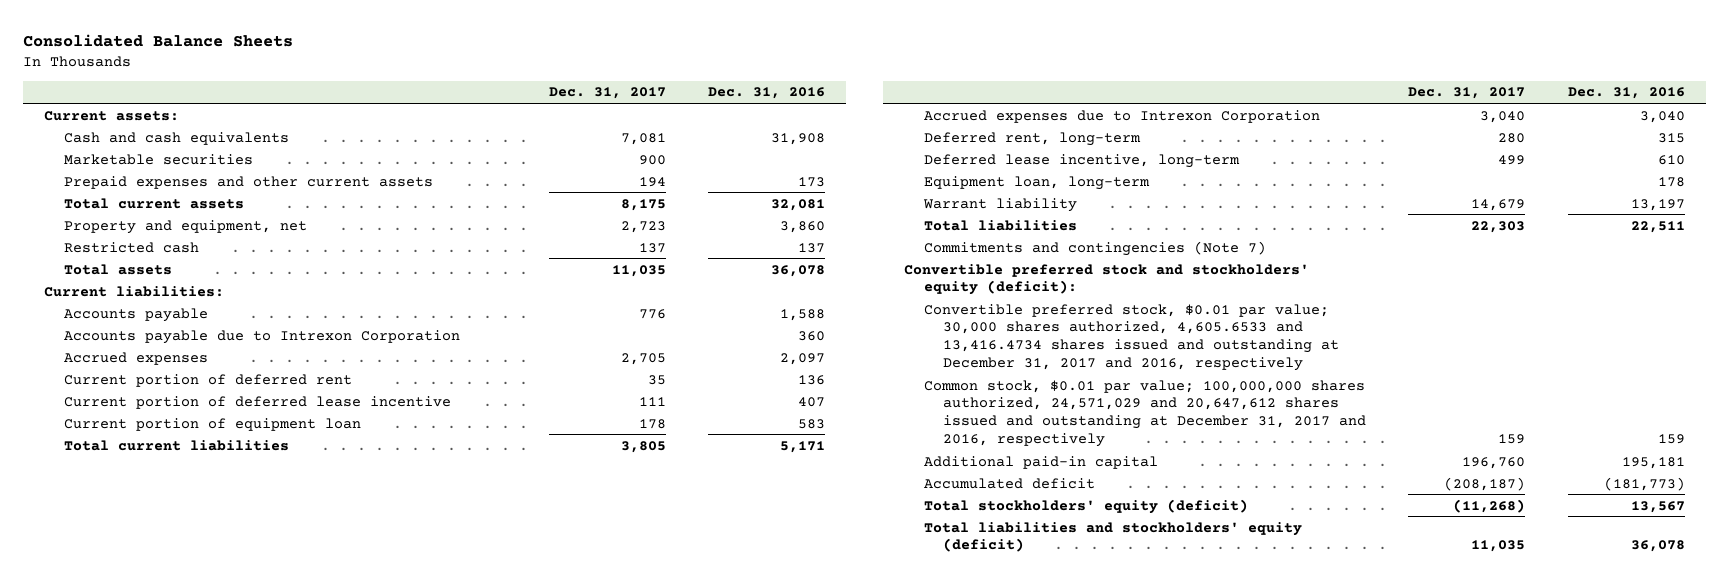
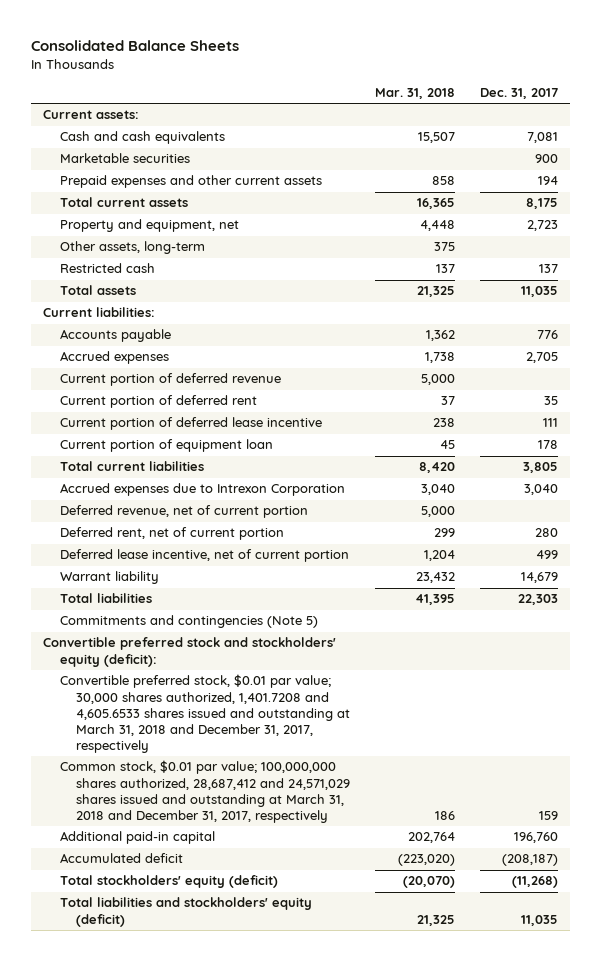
- | Dec. 31, 2017 | Dec. 31, 2016
+ | Mar. 31, 2018 | Dec. 31, 2017
+ Other assets, long-term | 375 |
- Accounts payable due to Intrexon Corporation | | 360
+ Current portion of deferred revenue | 5,000 |
- Deferred rent, long-term | 280 | 315
- Deferred lease incentive, long-term | 499 | 610
- Equipment loan, long-term | | 178
+ Deferred revenue, net of current portion | 5,000 |
+ Deferred rent, net of current portion | 299 | 280
+ Deferred lease incentive, net of current portion | 1,204 | 499
- Commitments and contingencies (Note 7)
+ Commitments and contingencies (Note 5)
- Convertible preferred stock, $0.01 par value; 30,000 shares authorized, 4,605.6533 and 13,416.4734 shares issued and outstanding at December 31, 2017 and 2016, respectively
- Common stock, $0.01 par value; 100,000,000 shares authorized, 24,571,029 and 20,647,612 shares issued and outstanding at December 31, 2017 and 2016, respectively | 159 | 159
+ Convertible preferred stock, $0.01 par value; 30,000 shares authorized, 1,401.7208 and 4,605.6533 shares issued and outstanding at March 31, 2018 and December 31, 2017, respectively
+ Common stock, $0.01 par value; 100,000,000 shares authorized, 28,687,412 and 24,571,029 shares issued and outstanding at March 31, 2018 and December 31, 2017, respectively | 186 | 159

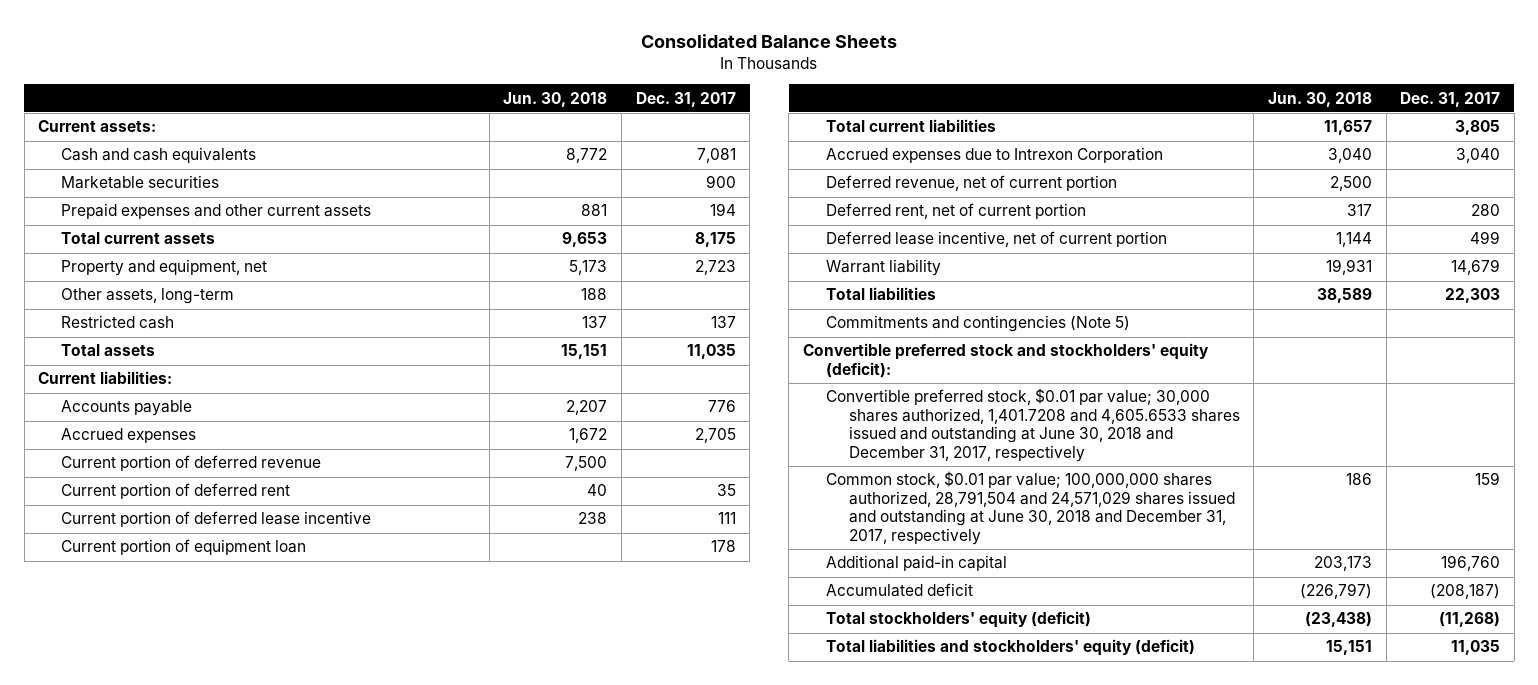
- | Mar. 31, 2018 | Dec. 31, 2017
+ | Jun. 30, 2018 | Dec. 31, 2017
- Convertible preferred stock, $0.01 par value; 30,000 shares authorized, 1,401.7208 and 4,605.6533 shares issued and outstanding at March 31, 2018 and December 31, 2017, respectively
- Common stock, $0.01 par value; 100,000,000 shares authorized, 28,687,412 and 24,571,029 shares issued and outstanding at March 31, 2018 and December 31, 2017, respectively | 186 | 159
+ Convertible preferred stock, $0.01 par value; 30,000 shares authorized, 1,401.7208 and 4,605.6533 shares issued and outstanding at June 30, 2018 and December 31, 2017, respectively
+ Common stock, $0.01 par value; 100,000,000 shares authorized, 28,791,504 and 24,571,029 shares issued and outstanding at June 30, 2018 and December 31, 2017, respectively | 186 | 159

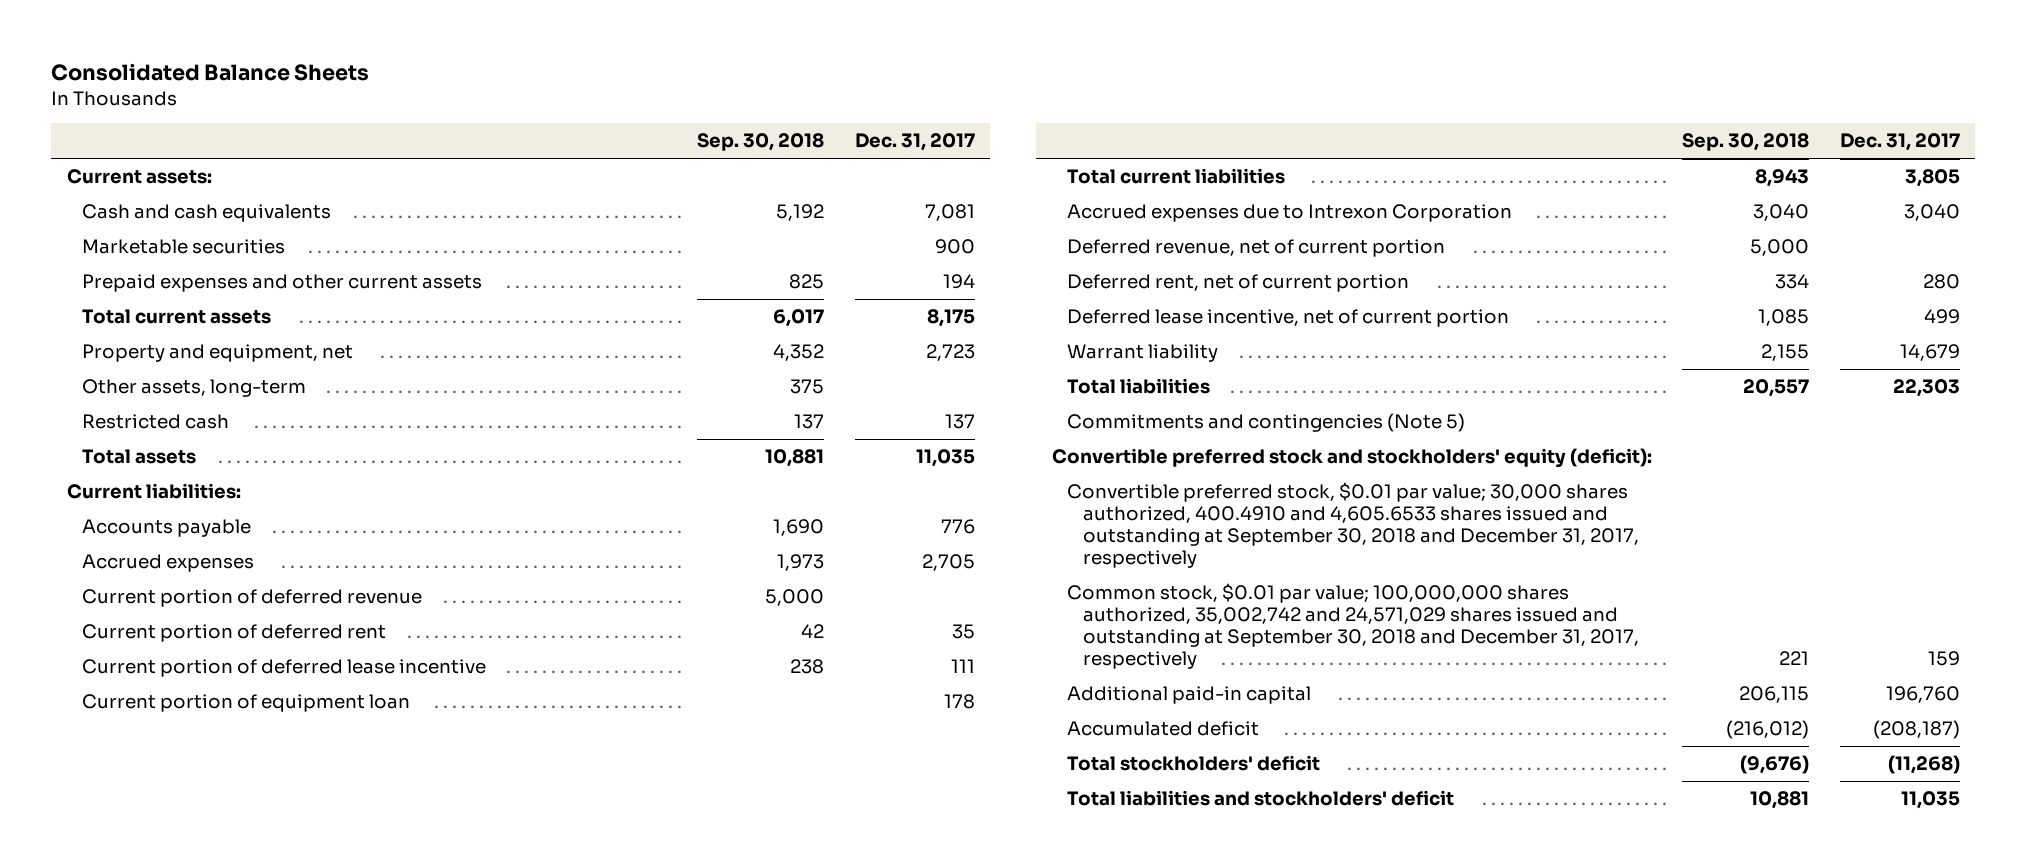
- | Jun. 30, 2018 | Dec. 31, 2017
+ | Sep. 30, 2018 | Dec. 31, 2017
- Convertible preferred stock, $0.01 par value; 30,000 shares authorized, 1,401.7208 and 4,605.6533 shares issued and outstanding at June 30, 2018 and December 31, 2017, respectively
- Common stock, $0.01 par value; 100,000,000 shares authorized, 28,791,504 and 24,571,029 shares issued and outstanding at June 30, 2018 and December 31, 2017, respectively | 186 | 159
+ Convertible preferred stock, $0.01 par value; 30,000 shares authorized, 400.4910 and 4,605.6533 shares issued and outstanding at September 30, 2018 and December 31, 2017, respectively
+ Common stock, $0.01 par value; 100,000,000 shares authorized, 35,002,742 and 24,571,029 shares issued and outstanding at September 30, 2018 and December 31, 2017, respectively | 221 | 159
- Total stockholders' equity (deficit) | (23,438) | (11,268)
- Total liabilities and stockholders' equity (deficit) | 15,151 | 11,035
+ Total stockholders' deficit | (9,676) | (11,268)
+ Total liabilities and stockholders' deficit | 10,881 | 11,035

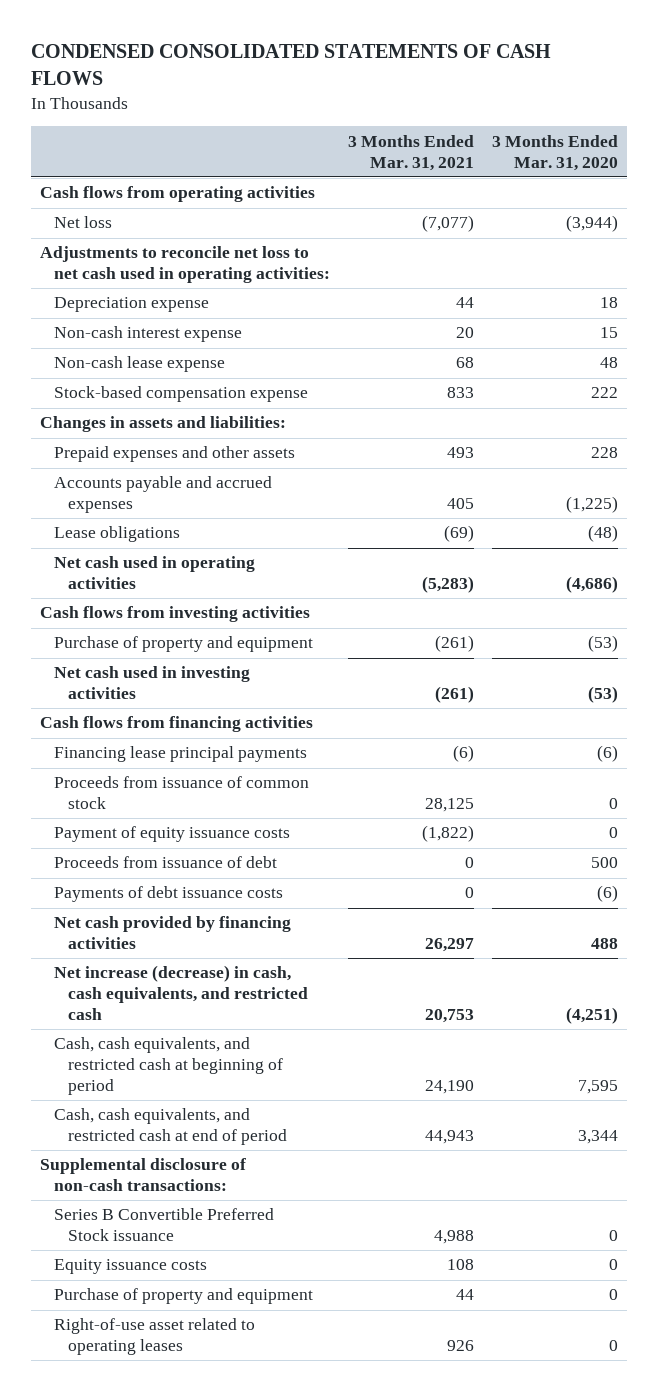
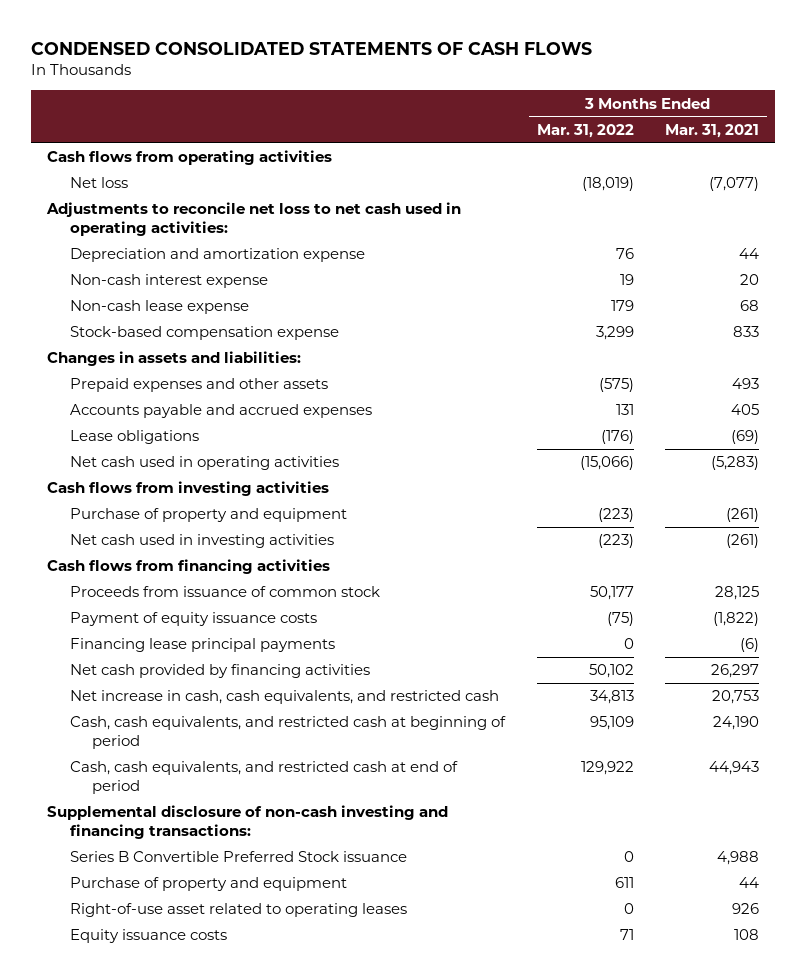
- | 3 Months Ended Mar. 31, 2021 | 3 Months Ended Mar. 31, 2020
+ | 3 Months Ended Mar. 31, 2022 | 3 Months Ended Mar. 31, 2021
- Depreciation expense | 44 | 18
+ Depreciation and amortization expense | 76 | 44
- Proceeds from issuance of debt | 0 | 500
- Payments of debt issuance costs | 0 | (6)
moved down: Financing lease principal payments | 0 | (6)
- Net increase (decrease) in cash, cash equivalents, and restricted cash | 20,753 | (4,251)
+ Net increase in cash, cash equivalents, and restricted cash | 34,813 | 20,753
- Supplemental disclosure of non-cash transactions:
+ Supplemental disclosure of non-cash investing and financing transactions:
moved down: Equity issuance costs | 71 | 108

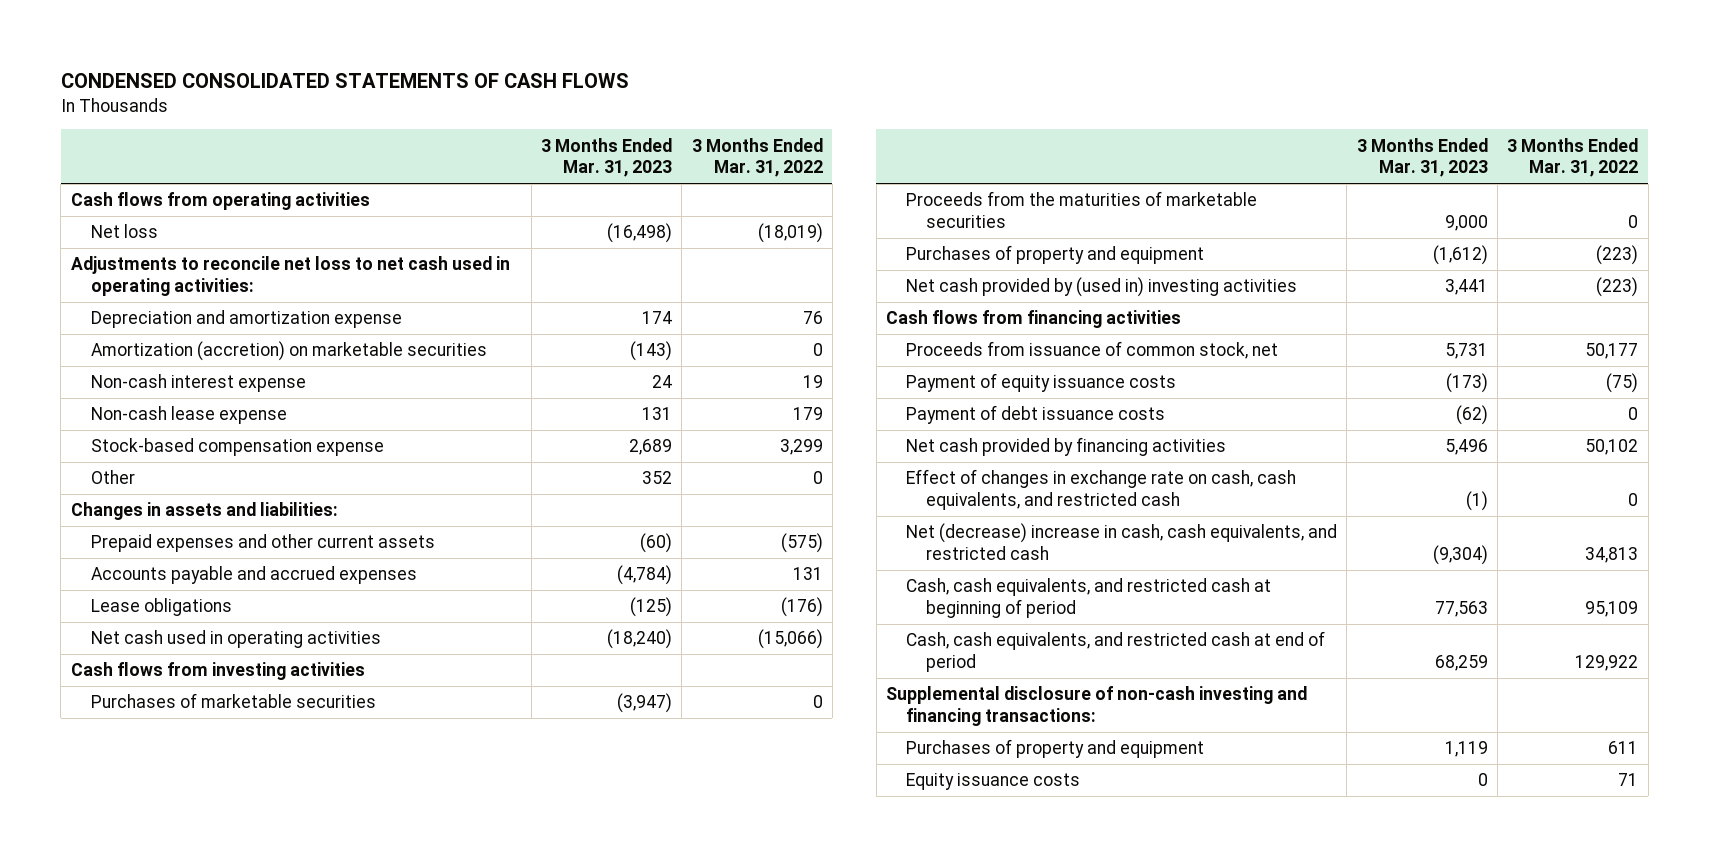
- | 3 Months Ended Mar. 31, 2022 | 3 Months Ended Mar. 31, 2021
+ | 3 Months Ended Mar. 31, 2023 | 3 Months Ended Mar. 31, 2022
+ Amortization (accretion) on marketable securities | (143) | 0
+ Other | 352 | 0
- Prepaid expenses and other assets | (575) | 493
+ Prepaid expenses and other current assets | (60) | (575)
- Purchase of property and equipment | (223) | (261)
- Net cash used in investing activities | (223) | (261)
+ Purchases of marketable securities | (3,947) | 0
+ Proceeds from the maturities of marketable securities | 9,000 | 0
+ Purchases of property and equipment | (1,612) | (223)
+ Net cash provided by (used in) investing activities | 3,441 | (223)
- Proceeds from issuance of common stock | 50,177 | 28,125
+ Proceeds from issuance of common stock, net | 5,731 | 50,177
- Financing lease principal payments | 0 | (6)
+ Payment of debt issuance costs | (62) | 0
- Net increase in cash, cash equivalents, and restricted cash | 34,813 | 20,753
+ Effect of changes in exchange rate on cash, cash equivalents, and restricted cash | (1) | 0
+ Net (decrease) increase in cash, cash equivalents, and restricted cash | (9,304) | 34,813
- Series B Convertible Preferred Stock issuance | 0 | 4,988
- Purchase of property and equipment | 611 | 44
- Right-of-use asset related to operating leases | 0 | 926
+ Purchases of property and equipment | 1,119 | 611

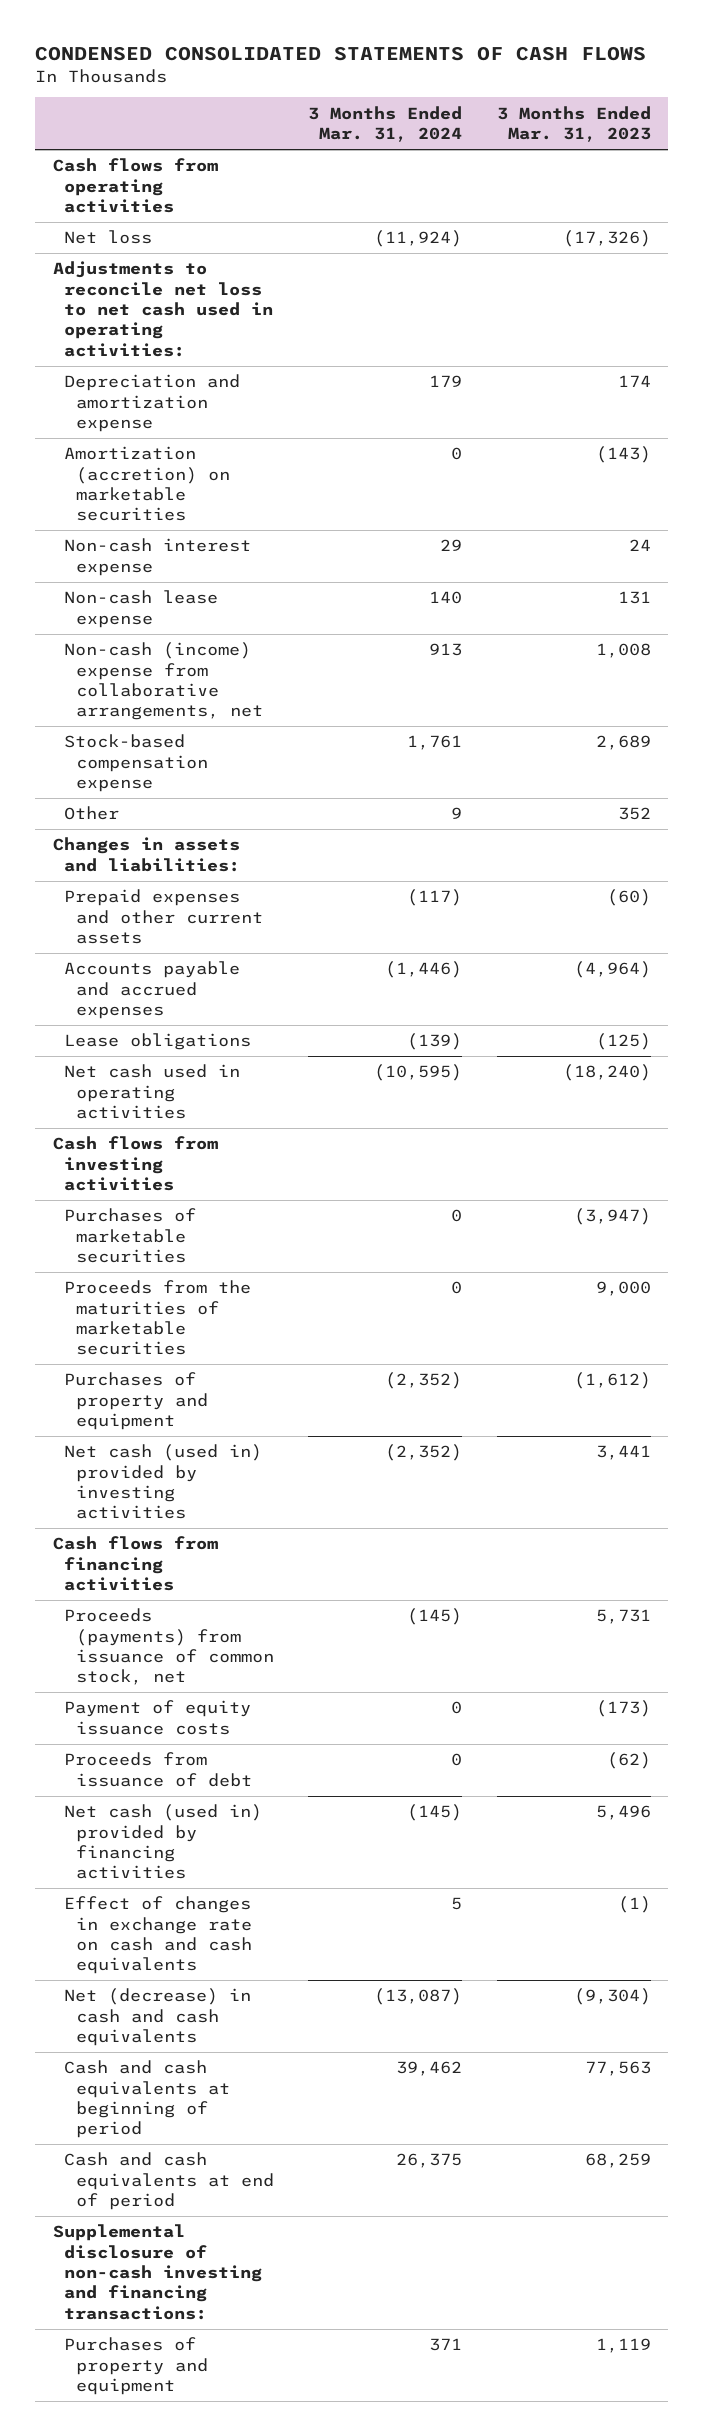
- | 3 Months Ended Mar. 31, 2023 | 3 Months Ended Mar. 31, 2022
+ | 3 Months Ended Mar. 31, 2024 | 3 Months Ended Mar. 31, 2023
- Net loss | (16,498) | (18,019)
+ Net loss | (11,924) | (17,326)
+ Non-cash (income) expense from collaborative arrangements, net | 913 | 1,008
- Accounts payable and accrued expenses | (4,784) | 131
+ Accounts payable and accrued expenses | (1,446) | (4,964)
- Net cash provided by (used in) investing activities | 3,441 | (223)
+ Net cash (used in) provided by investing activities | (2,352) | 3,441
- Proceeds from issuance of common stock, net | 5,731 | 50,177
+ Proceeds (payments) from issuance of common stock, net | (145) | 5,731
- Payment of debt issuance costs | (62) | 0
- Net cash provided by financing activities | 5,496 | 50,102
- Effect of changes in exchange rate on cash, cash equivalents, and restricted cash | (1) | 0
- Net (decrease) increase in cash, cash equivalents, and restricted cash | (9,304) | 34,813
- Cash, cash equivalents, and restricted cash at beginning of period | 77,563 | 95,109
- Cash, cash equivalents, and restricted cash at end of period | 68,259 | 129,922
+ Proceeds from issuance of debt | 0 | (62)
+ Net cash (used in) provided by financing activities | (145) | 5,496
+ Effect of changes in exchange rate on cash and cash equivalents | 5 | (1)
+ Net (decrease) in cash and cash equivalents | (13,087) | (9,304)
+ Cash and cash equivalents at beginning of period | 39,462 | 77,563
+ Cash and cash equivalents at end of period | 26,375 | 68,259
- Equity issuance costs | 0 | 71

